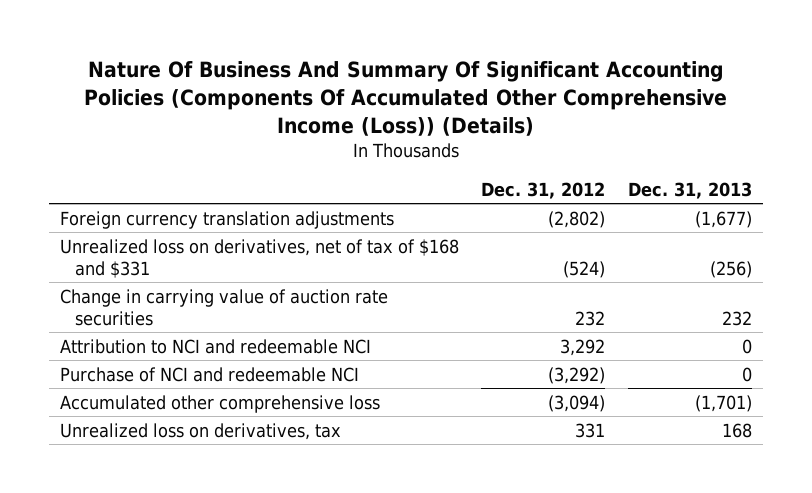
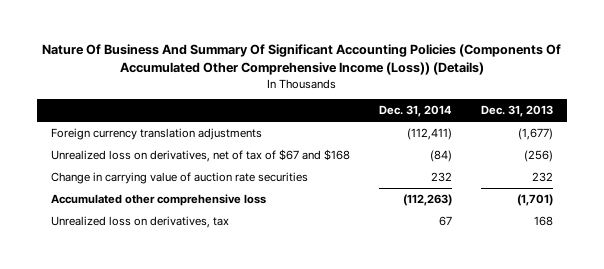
- | Dec. 31, 2012 | Dec. 31, 2013
+ | Dec. 31, 2014 | Dec. 31, 2013
- Unrealized loss on derivatives, net of tax of $168 and $331 | (524) | (256)
+ Unrealized loss on derivatives, net of tax of $67 and $168 | (84) | (256)
- Attribution to NCI and redeemable NCI | 3,292 | 0
- Purchase of NCI and redeemable NCI | (3,292) | 0

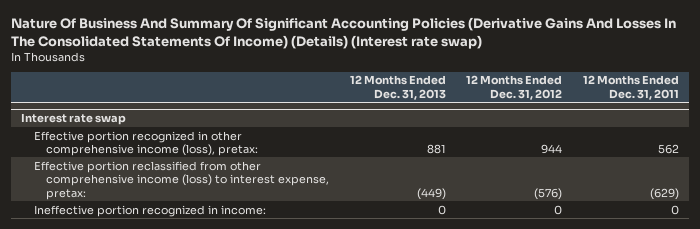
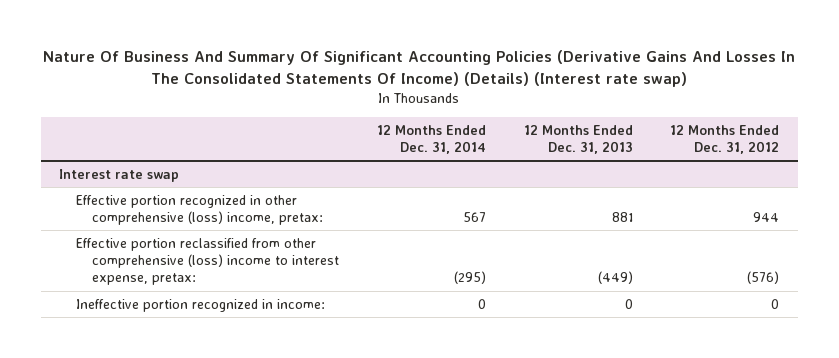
- | 12 Months Ended Dec. 31, 2013 | 12 Months Ended Dec. 31, 2012 | 12 Months Ended Dec. 31, 2011
+ | 12 Months Ended Dec. 31, 2014 | 12 Months Ended Dec. 31, 2013 | 12 Months Ended Dec. 31, 2012
@ Interest rate swap
- Effective portion recognized in other comprehensive income (loss), pretax: | 881 | 944 | 562
- Effective portion reclassified from other comprehensive income (loss) to interest expense, pretax: | (449) | (576) | (629)
+ Effective portion recognized in other comprehensive (loss) income, pretax: | 567 | 881 | 944
+ Effective portion reclassified from other comprehensive (loss) income to interest expense, pretax: | (295) | (449) | (576)

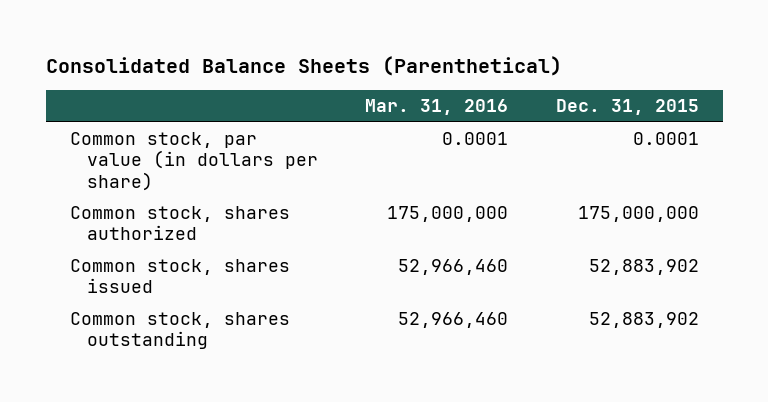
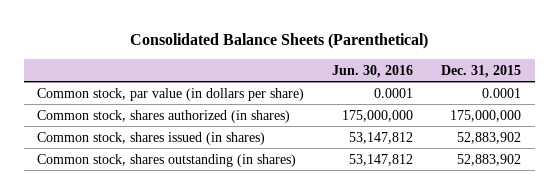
- | Mar. 31, 2016 | Dec. 31, 2015
+ | Jun. 30, 2016 | Dec. 31, 2015
- Common stock, shares authorized | 175,000,000 | 175,000,000
- Common stock, shares issued | 52,966,460 | 52,883,902
- Common stock, shares outstanding | 52,966,460 | 52,883,902
+ Common stock, shares authorized (in shares) | 175,000,000 | 175,000,000
+ Common stock, shares issued (in shares) | 53,147,812 | 52,883,902
+ Common stock, shares outstanding (in shares) | 53,147,812 | 52,883,902

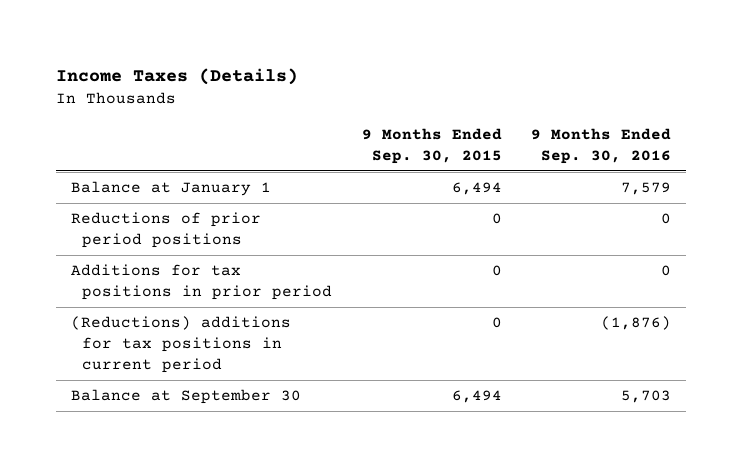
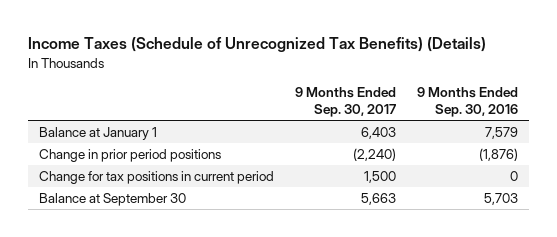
- Income Taxes (Details)
+ Income Taxes (Schedule of Unrecognized Tax Benefits) (Details)
- | 9 Months Ended Sep. 30, 2015 | 9 Months Ended Sep. 30, 2016
+ | 9 Months Ended Sep. 30, 2017 | 9 Months Ended Sep. 30, 2016
- Reductions of prior period positions | 0 | 0
- Additions for tax positions in prior period | 0 | 0
- (Reductions) additions for tax positions in current period | 0 | (1,876)
+ Change in prior period positions | (2,240) | (1,876)
+ Change for tax positions in current period | 1,500 | 0

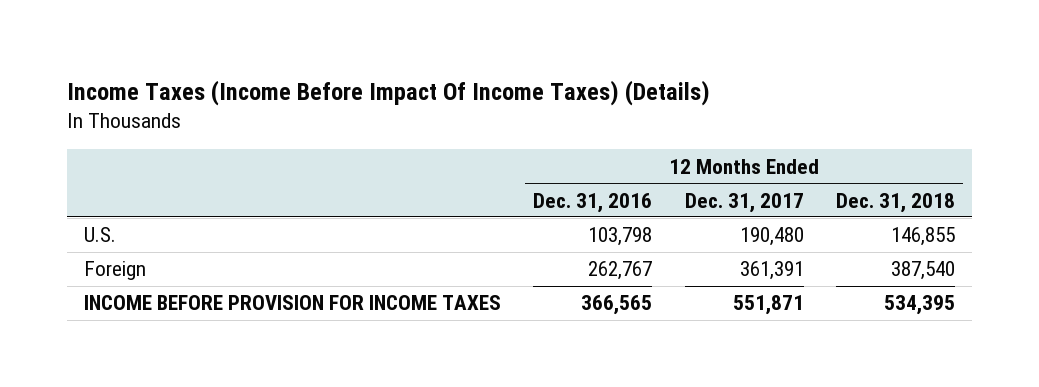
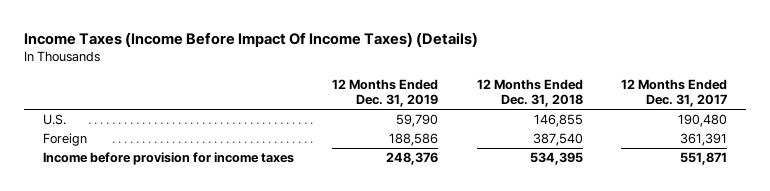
- | 12 Months Ended Dec. 31, 2016 | 12 Months Ended Dec. 31, 2017 | 12 Months Ended Dec. 31, 2018
+ | 12 Months Ended Dec. 31, 2019 | 12 Months Ended Dec. 31, 2018 | 12 Months Ended Dec. 31, 2017
- INCOME BEFORE PROVISION FOR INCOME TAXES | 366,565 | 551,871 | 534,395
+ Income before provision for income taxes | 248,376 | 534,395 | 551,871

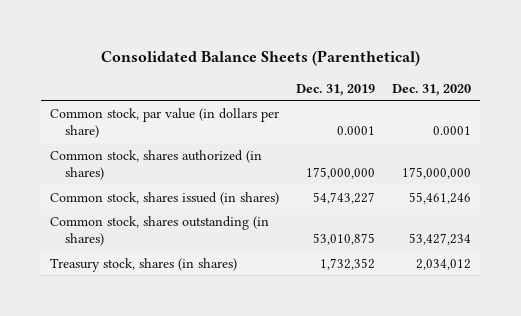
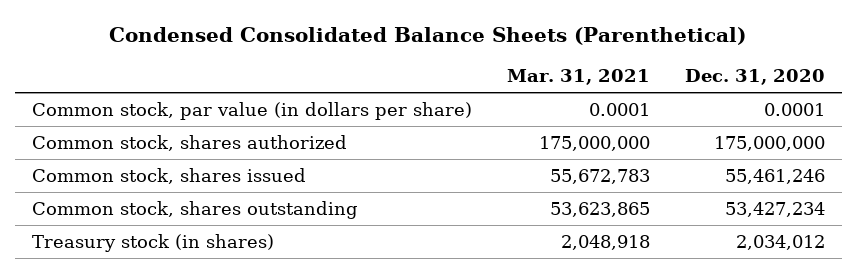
- Consolidated Balance Sheets (Parenthetical)
+ Condensed Consolidated Balance Sheets (Parenthetical)
- | Dec. 31, 2019 | Dec. 31, 2020
+ | Mar. 31, 2021 | Dec. 31, 2020
- Common stock, shares authorized (in shares) | 175,000,000 | 175,000,000
- Common stock, shares issued (in shares) | 54,743,227 | 55,461,246
- Common stock, shares outstanding (in shares) | 53,010,875 | 53,427,234
- Treasury stock, shares (in shares) | 1,732,352 | 2,034,012
+ Common stock, shares authorized | 175,000,000 | 175,000,000
+ Common stock, shares issued | 55,672,783 | 55,461,246
+ Common stock, shares outstanding | 53,623,865 | 53,427,234
+ Treasury stock (in shares) | 2,048,918 | 2,034,012

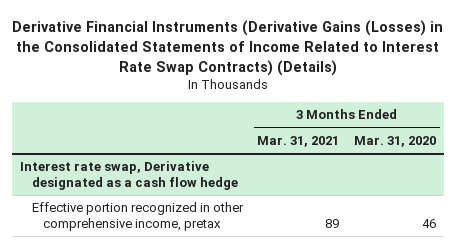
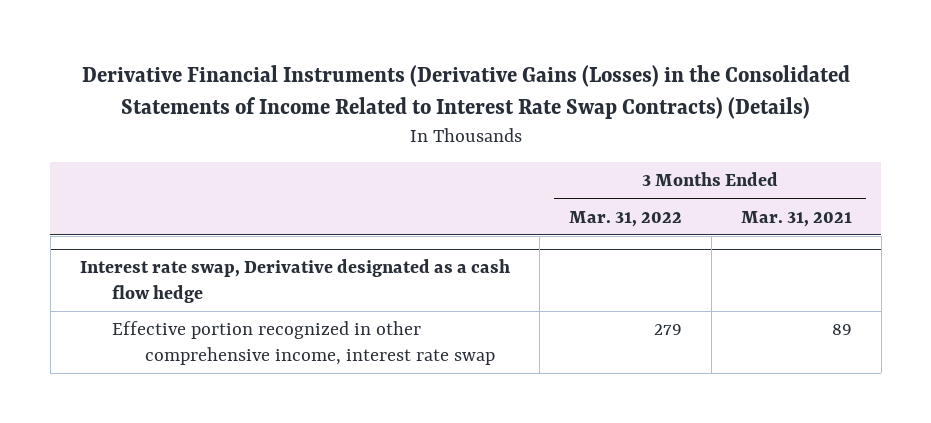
- | 3 Months Ended Mar. 31, 2021 | 3 Months Ended Mar. 31, 2020
+ | 3 Months Ended Mar. 31, 2022 | 3 Months Ended Mar. 31, 2021
@ Interest rate swap, Derivative designated as a cash flow hedge
- Effective portion recognized in other comprehensive income, pretax | 89 | 46
+ Effective portion recognized in other comprehensive income, interest rate swap | 279 | 89

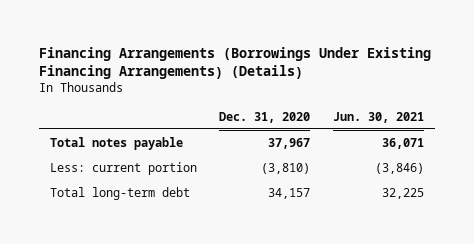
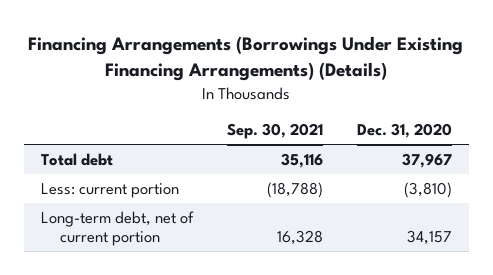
- | Dec. 31, 2020 | Jun. 30, 2021
+ | Sep. 30, 2021 | Dec. 31, 2020
- Total notes payable | 37,967 | 36,071
+ Total debt | 35,116 | 37,967
- Total long-term debt | 34,157 | 32,225
+ Long-term debt, net of current portion | 16,328 | 34,157

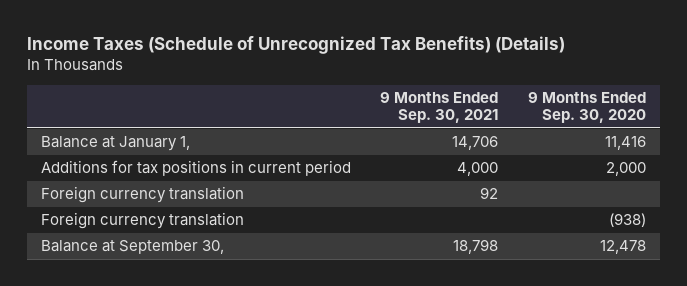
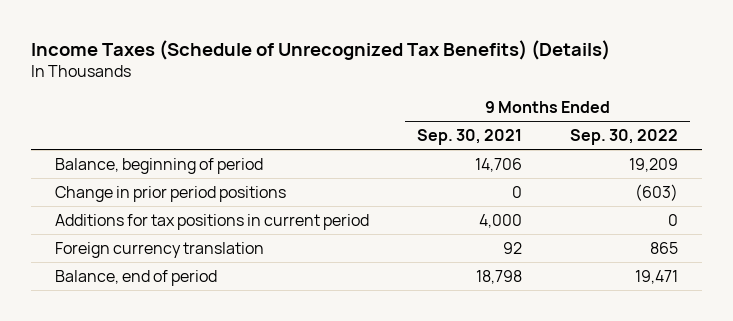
- | 9 Months Ended Sep. 30, 2021 | 9 Months Ended Sep. 30, 2020
+ | 9 Months Ended Sep. 30, 2021 | 9 Months Ended Sep. 30, 2022
- Balance at January 1, | 14,706 | 11,416
+ Balance, beginning of period | 14,706 | 19,209
+ Change in prior period positions | 0 | (603)
- Foreign currency translation | | (938)
- Balance at September 30, | 18,798 | 12,478
+ Balance, end of period | 18,798 | 19,471

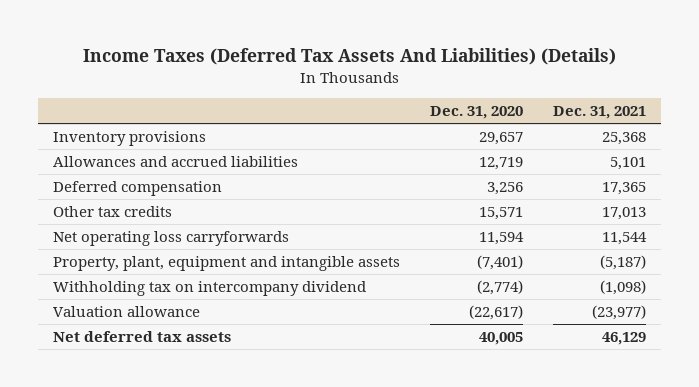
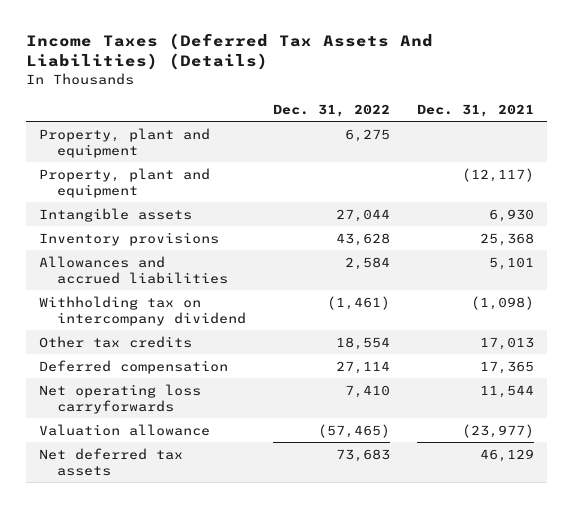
- | Dec. 31, 2020 | Dec. 31, 2021
+ | Dec. 31, 2022 | Dec. 31, 2021
+ Property, plant and equipment | 6,275 |
+ Property, plant and equipment | | (12,117)
+ Intangible assets | 27,044 | 6,930
moved up: Withholding tax on intercompany dividend | (1,461) | (1,098)
moved down: Deferred compensation | 27,114 | 17,365
- Property, plant, equipment and intangible assets | (7,401) | (5,187)

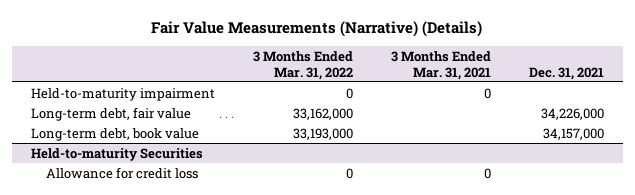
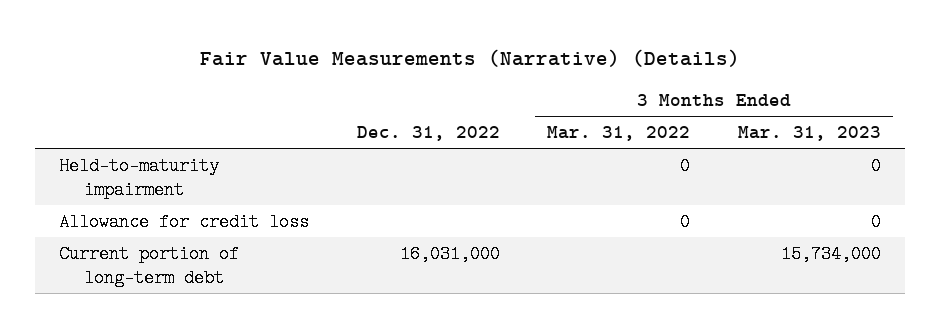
- | 3 Months Ended Mar. 31, 2022 | 3 Months Ended Mar. 31, 2021 | Dec. 31, 2021
+ | Dec. 31, 2022 | 3 Months Ended Mar. 31, 2022 | 3 Months Ended Mar. 31, 2023
- Long-term debt, fair value | 33,162,000 | | 34,226,000
- Long-term debt, book value | 33,193,000 | | 34,157,000
- Held-to-maturity Securities
+ Current portion of long-term debt | 16,031,000 | | 15,734,000

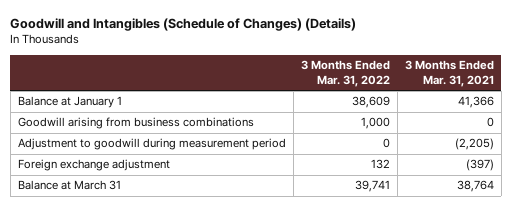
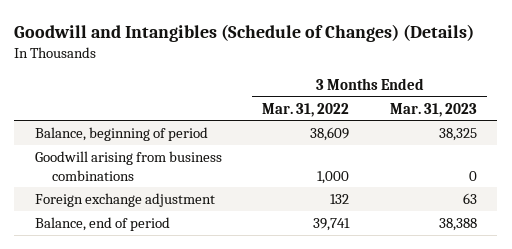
- | 3 Months Ended Mar. 31, 2022 | 3 Months Ended Mar. 31, 2021
+ | 3 Months Ended Mar. 31, 2022 | 3 Months Ended Mar. 31, 2023
- Balance at January 1 | 38,609 | 41,366
+ Balance, beginning of period | 38,609 | 38,325
- Adjustment to goodwill during measurement period | 0 | (2,205)
- Balance at March 31 | 39,741 | 38,764
+ Balance, end of period | 39,741 | 38,388

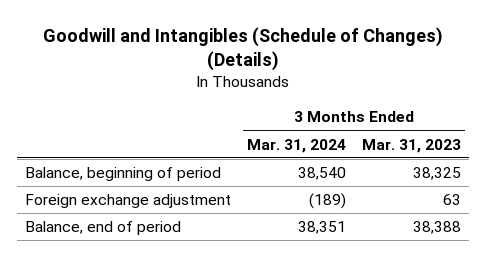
- | 3 Months Ended Mar. 31, 2022 | 3 Months Ended Mar. 31, 2023
+ | 3 Months Ended Mar. 31, 2024 | 3 Months Ended Mar. 31, 2023
- Goodwill arising from business combinations | 1,000 | 0

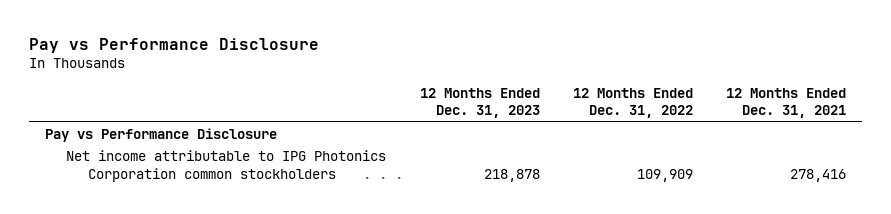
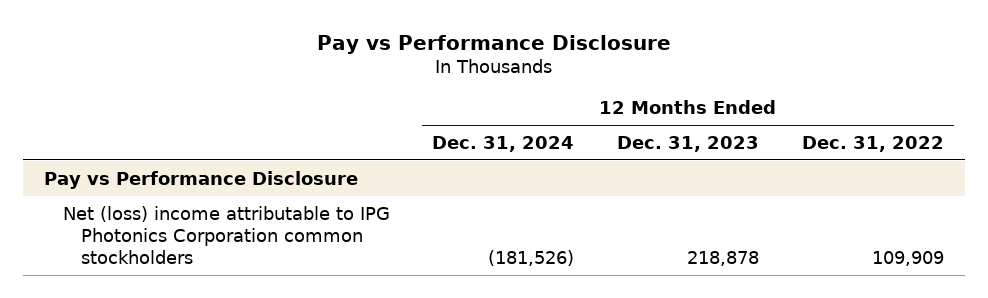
- | 12 Months Ended Dec. 31, 2023 | 12 Months Ended Dec. 31, 2022 | 12 Months Ended Dec. 31, 2021
+ | 12 Months Ended Dec. 31, 2024 | 12 Months Ended Dec. 31, 2023 | 12 Months Ended Dec. 31, 2022
- Net income attributable to IPG Photonics Corporation common stockholders | 218,878 | 109,909 | 278,416
+ Net (loss) income attributable to IPG Photonics Corporation common stockholders | (181,526) | 218,878 | 109,909

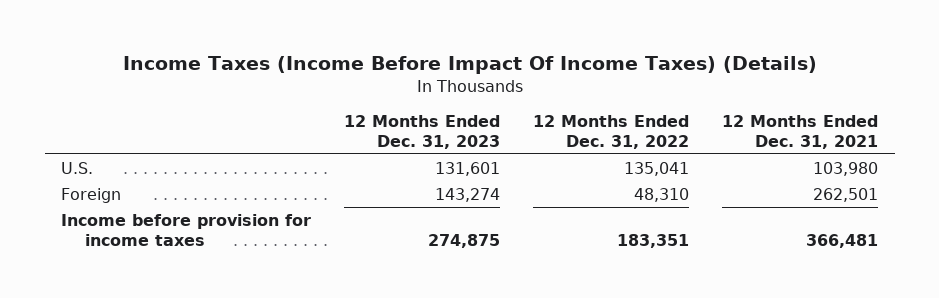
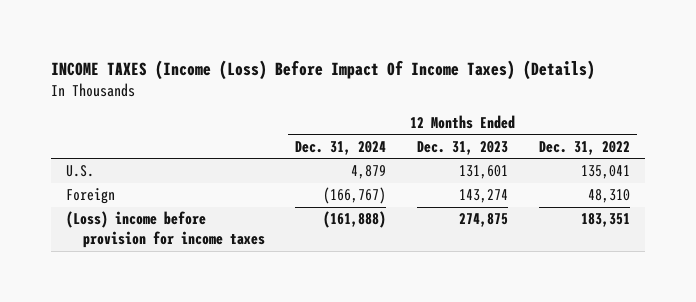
- Income Taxes (Income Before Impact Of Income Taxes) (Details)
+ INCOME TAXES (Income (Loss) Before Impact Of Income Taxes) (Details)
- | 12 Months Ended Dec. 31, 2023 | 12 Months Ended Dec. 31, 2022 | 12 Months Ended Dec. 31, 2021
+ | 12 Months Ended Dec. 31, 2024 | 12 Months Ended Dec. 31, 2023 | 12 Months Ended Dec. 31, 2022
- Income before provision for income taxes | 274,875 | 183,351 | 366,481
+ (Loss) income before provision for income taxes | (161,888) | 274,875 | 183,351

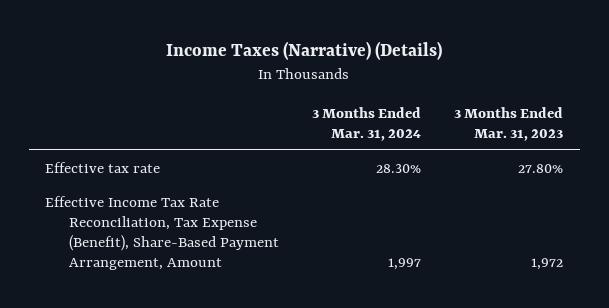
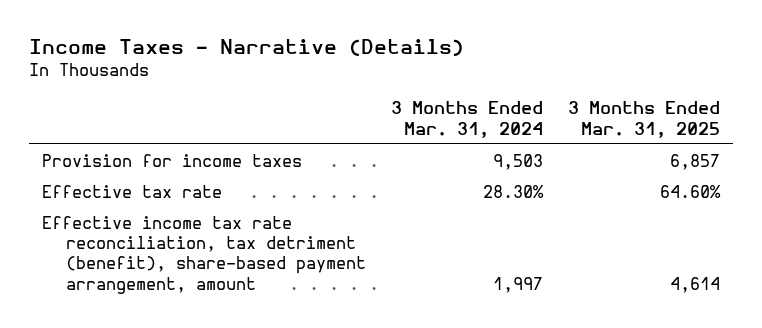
- Income Taxes (Narrative) (Details)
+ Income Taxes - Narrative (Details)
- | 3 Months Ended Mar. 31, 2024 | 3 Months Ended Mar. 31, 2023
+ | 3 Months Ended Mar. 31, 2024 | 3 Months Ended Mar. 31, 2025
+ Provision for income taxes | 9,503 | 6,857
- Effective Income Tax Rate Reconciliation, Tax Expense (Benefit), Share-Based Payment Arrangement, Amount | 1,997 | 1,972
+ Effective income tax rate reconciliation, tax detriment (benefit), share-based payment arrangement, amount | 1,997 | 4,614

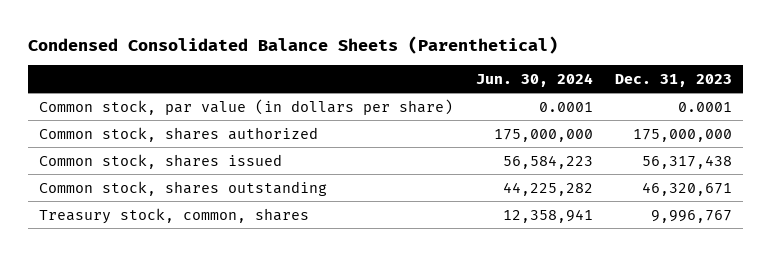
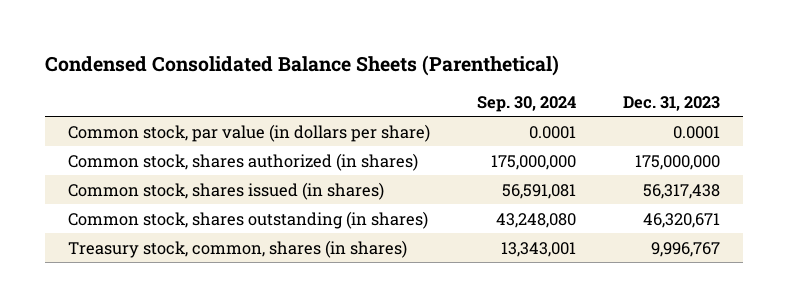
- | Jun. 30, 2024 | Dec. 31, 2023
+ | Sep. 30, 2024 | Dec. 31, 2023
- Common stock, shares authorized | 175,000,000 | 175,000,000
- Common stock, shares issued | 56,584,223 | 56,317,438
- Common stock, shares outstanding | 44,225,282 | 46,320,671
- Treasury stock, common, shares | 12,358,941 | 9,996,767
+ Common stock, shares authorized (in shares) | 175,000,000 | 175,000,000
+ Common stock, shares issued (in shares) | 56,591,081 | 56,317,438
+ Common stock, shares outstanding (in shares) | 43,248,080 | 46,320,671
+ Treasury stock, common, shares (in shares) | 13,343,001 | 9,996,767

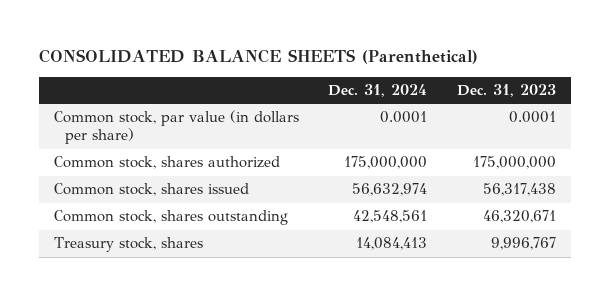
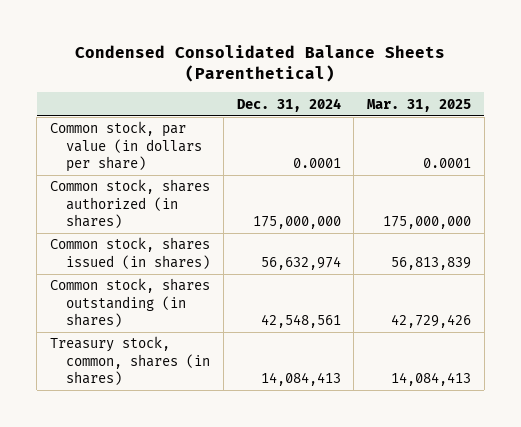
- CONSOLIDATED BALANCE SHEETS (Parenthetical)
+ Condensed Consolidated Balance Sheets (Parenthetical)
- | Dec. 31, 2024 | Dec. 31, 2023
+ | Dec. 31, 2024 | Mar. 31, 2025
- Common stock, shares authorized | 175,000,000 | 175,000,000
- Common stock, shares issued | 56,632,974 | 56,317,438
- Common stock, shares outstanding | 42,548,561 | 46,320,671
- Treasury stock, shares | 14,084,413 | 9,996,767
+ Common stock, shares authorized (in shares) | 175,000,000 | 175,000,000
+ Common stock, shares issued (in shares) | 56,632,974 | 56,813,839
+ Common stock, shares outstanding (in shares) | 42,548,561 | 42,729,426
+ Treasury stock, common, shares (in shares) | 14,084,413 | 14,084,413

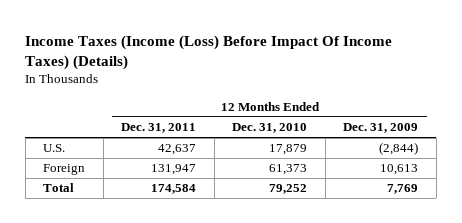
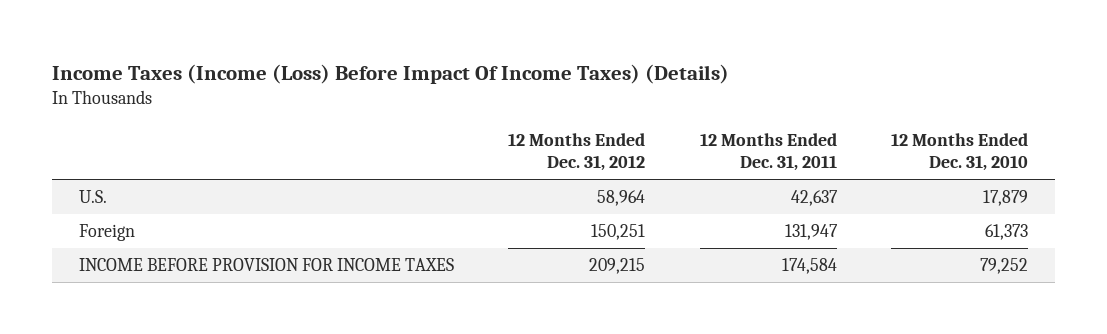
- | 12 Months Ended Dec. 31, 2011 | 12 Months Ended Dec. 31, 2010 | 12 Months Ended Dec. 31, 2009
+ | 12 Months Ended Dec. 31, 2012 | 12 Months Ended Dec. 31, 2011 | 12 Months Ended Dec. 31, 2010
- Total | 174,584 | 79,252 | 7,769
+ INCOME BEFORE PROVISION FOR INCOME TAXES | 209,215 | 174,584 | 79,252

